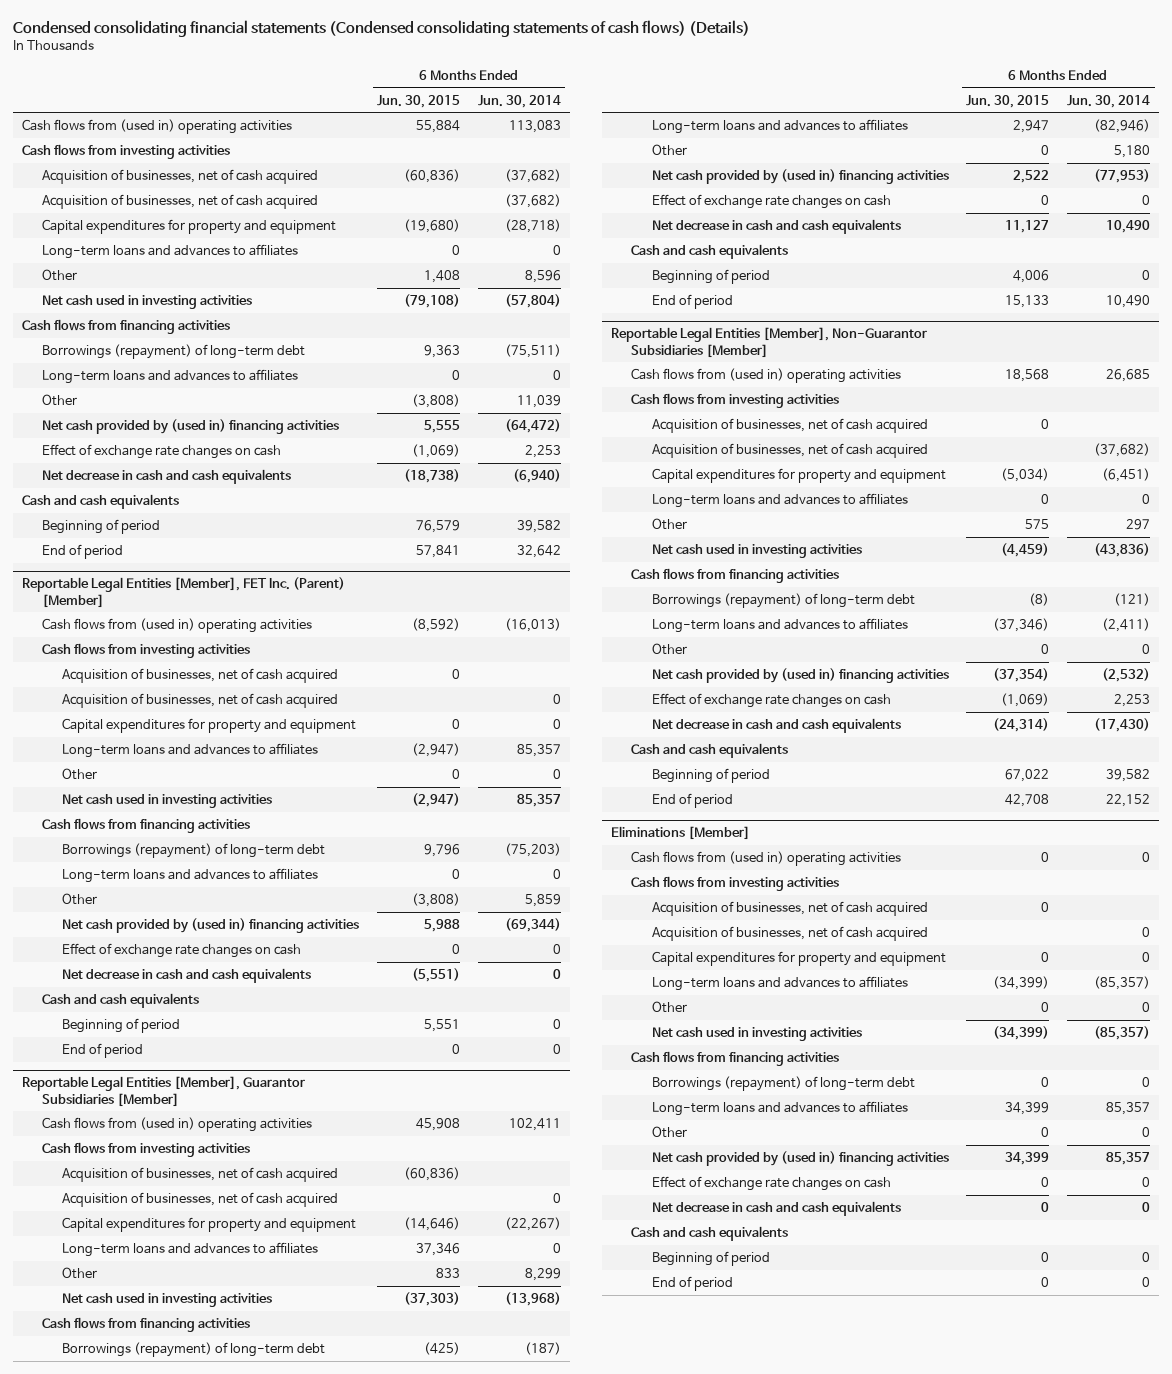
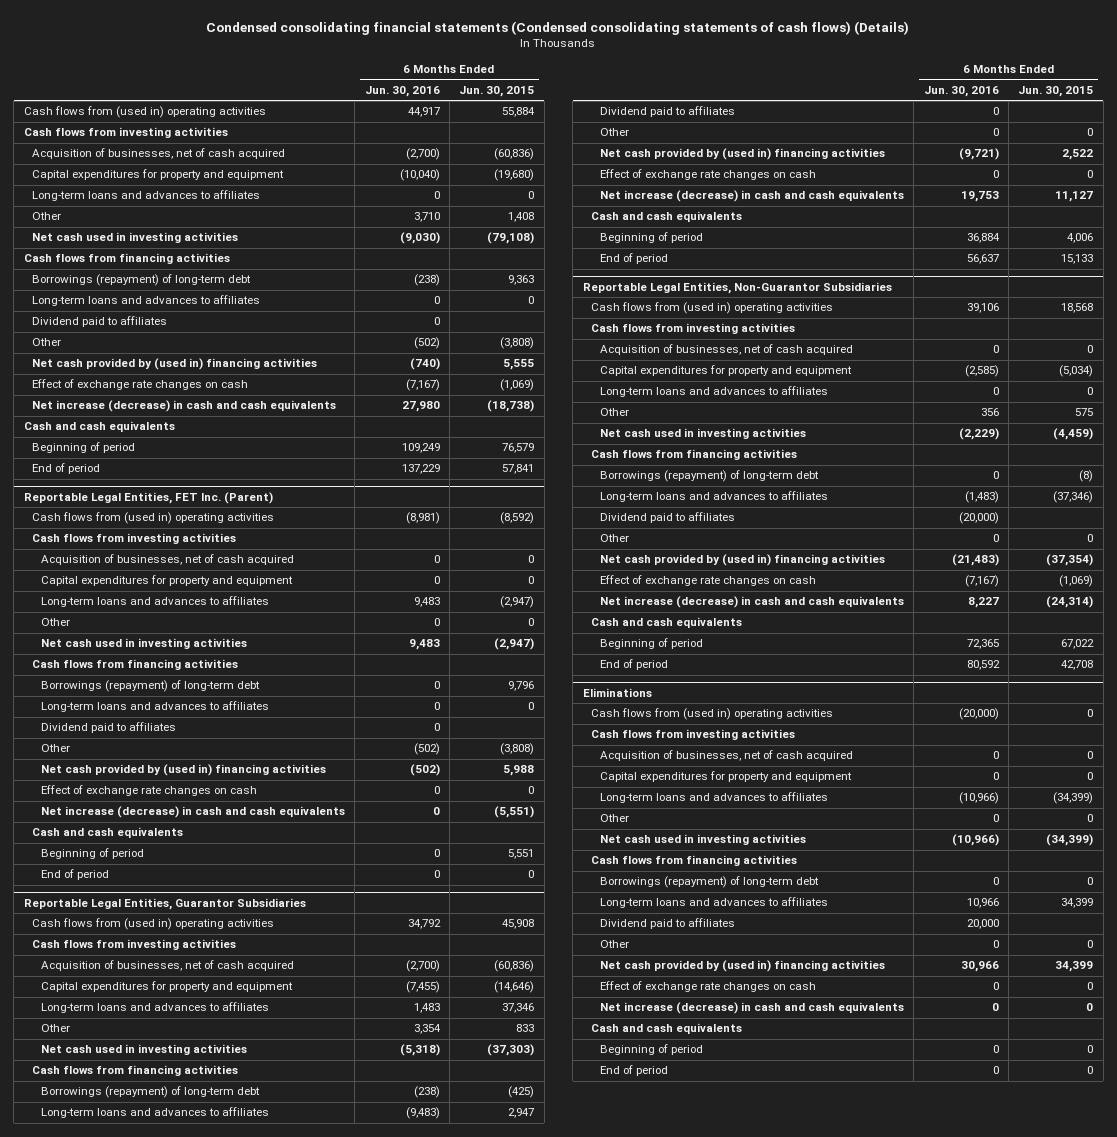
- | 6 Months Ended Jun. 30, 2015 | 6 Months Ended Jun. 30, 2014
+ | 6 Months Ended Jun. 30, 2016 | 6 Months Ended Jun. 30, 2015
- Acquisition of businesses, net of cash acquired | | (37,682)
+ Dividend paid to affiliates | 0 |
- Net decrease in cash and cash equivalents | (18,738) | (6,940)
+ Net increase (decrease) in cash and cash equivalents | 27,980 | (18,738)
- Reportable Legal Entities [Member], FET Inc. (Parent) [Member]
+ Reportable Legal Entities, FET Inc. (Parent)
- Acquisition of businesses, net of cash acquired | | 0
+ Dividend paid to affiliates | 0 |
- Net decrease in cash and cash equivalents | (5,551) | 0
+ Net increase (decrease) in cash and cash equivalents | 0 | (5,551)
- Reportable Legal Entities [Member], Guarantor Subsidiaries [Member]
+ Reportable Legal Entities, Guarantor Subsidiaries
- Acquisition of businesses, net of cash acquired | | 0
+ Dividend paid to affiliates | 0 |
- Net decrease in cash and cash equivalents | 11,127 | 10,490
+ Net increase (decrease) in cash and cash equivalents | 19,753 | 11,127
- Reportable Legal Entities [Member], Non-Guarantor Subsidiaries [Member]
+ Reportable Legal Entities, Non-Guarantor Subsidiaries
- Acquisition of businesses, net of cash acquired | | (37,682)
+ Dividend paid to affiliates | (20,000) |
- Net decrease in cash and cash equivalents | (24,314) | (17,430)
+ Net increase (decrease) in cash and cash equivalents | 8,227 | (24,314)
- Eliminations [Member]
+ Eliminations
- Acquisition of businesses, net of cash acquired | | 0
+ Dividend paid to affiliates | 20,000 |
- Net decrease in cash and cash equivalents | 0 | 0
+ Net increase (decrease) in cash and cash equivalents | 0 | 0

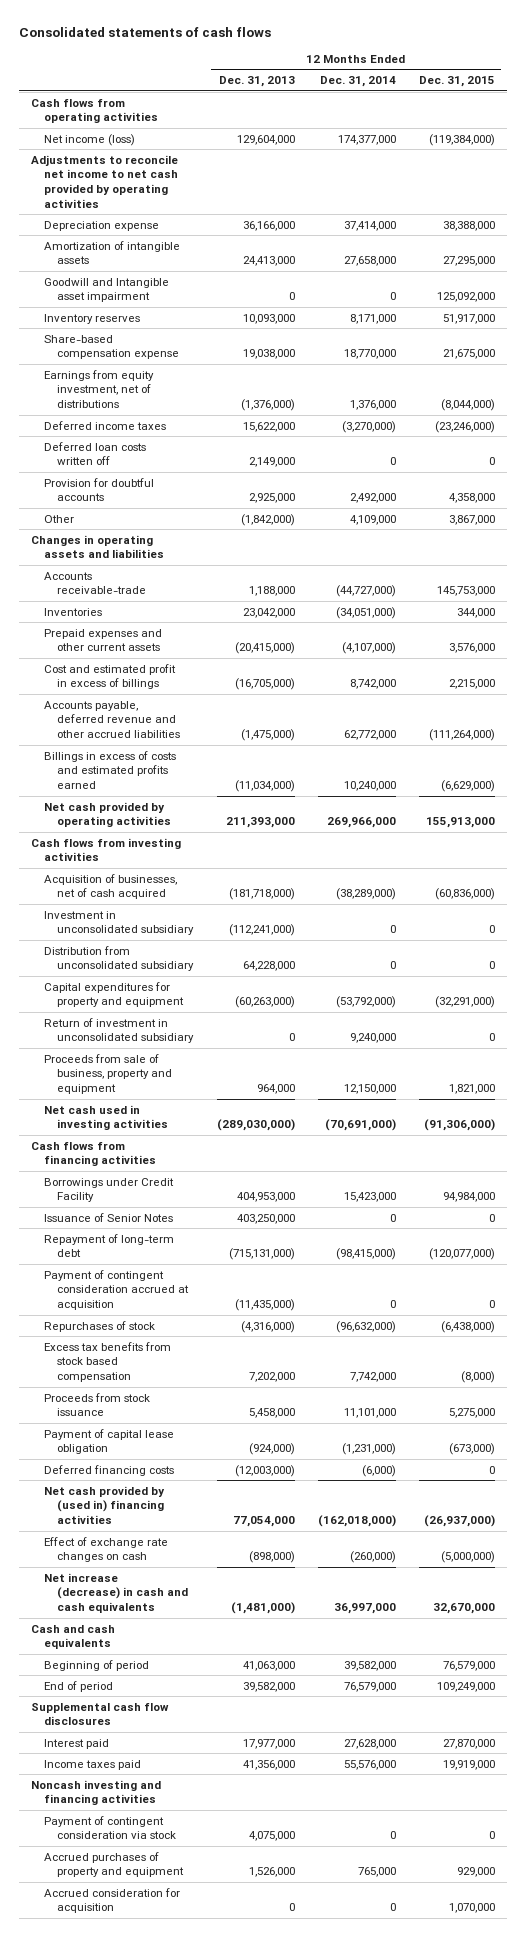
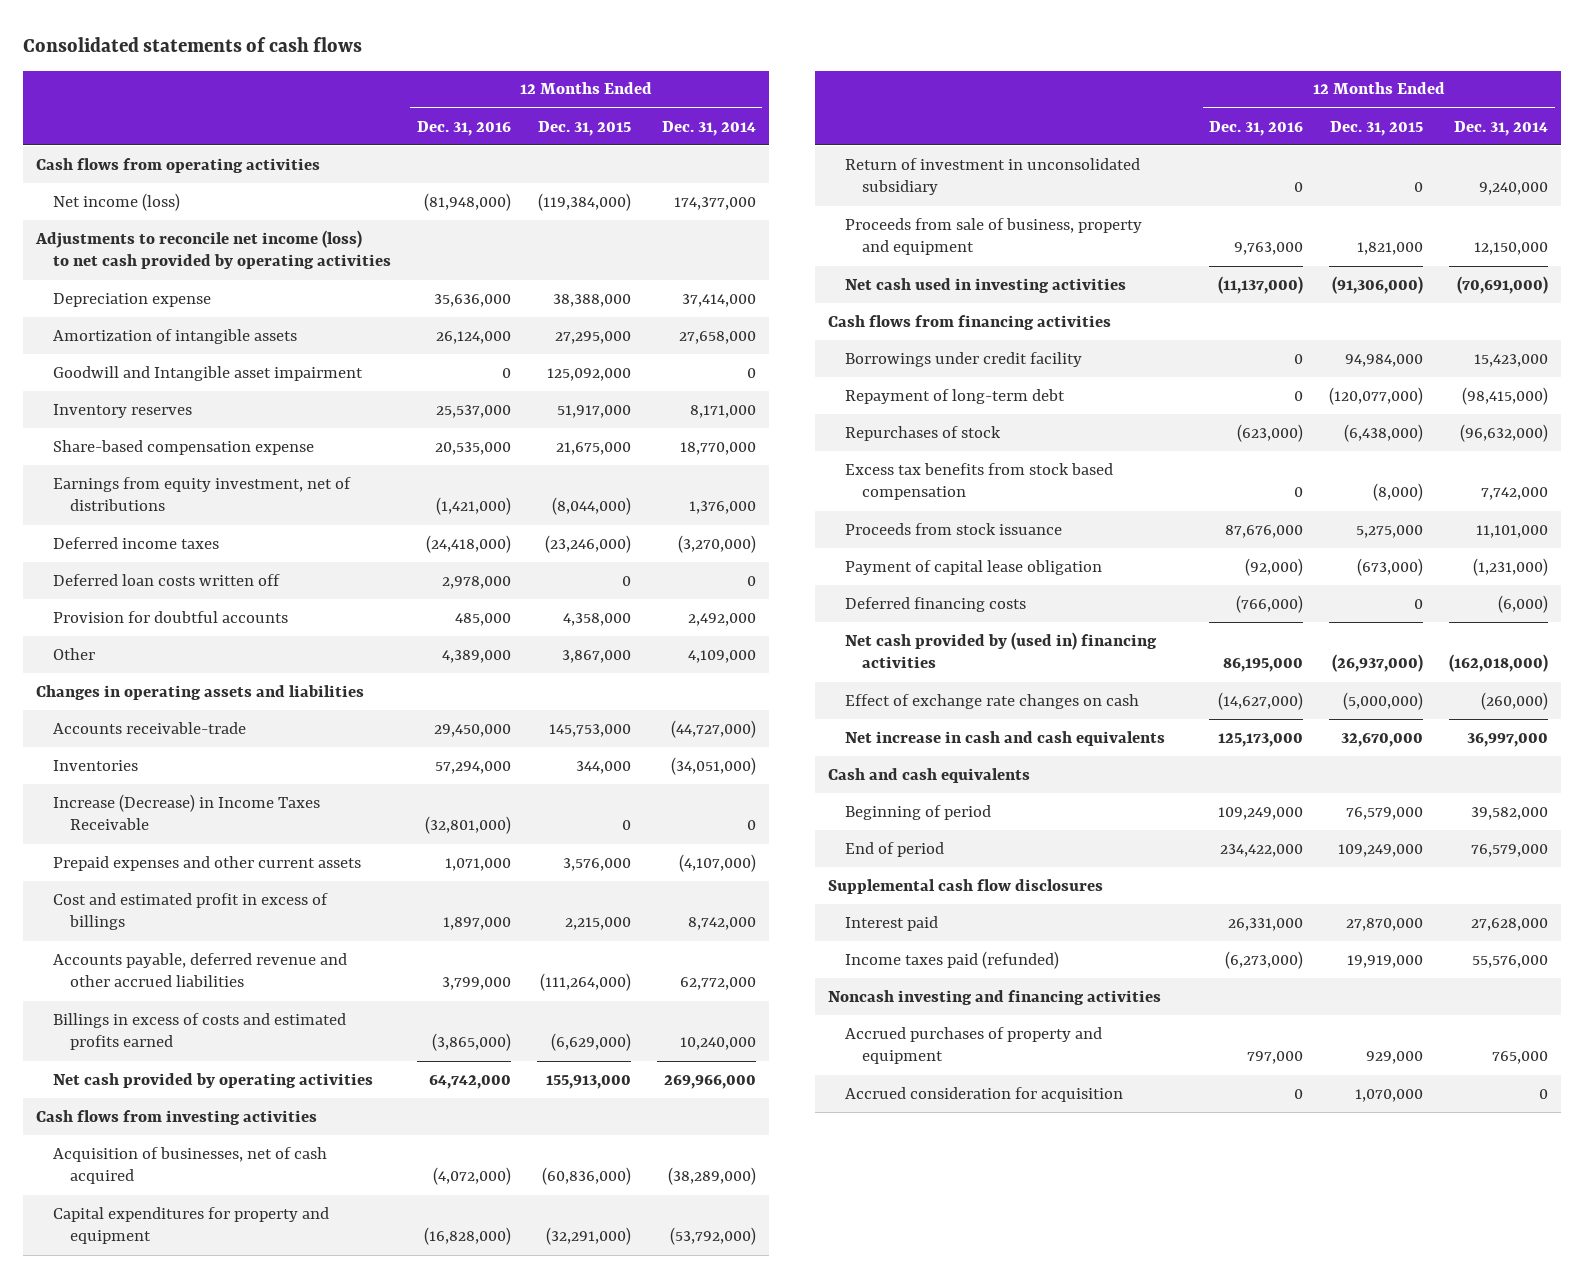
- | 12 Months Ended Dec. 31, 2013 | 12 Months Ended Dec. 31, 2014 | 12 Months Ended Dec. 31, 2015
+ | 12 Months Ended Dec. 31, 2016 | 12 Months Ended Dec. 31, 2015 | 12 Months Ended Dec. 31, 2014
- Adjustments to reconcile net income to net cash provided by operating activities
+ Adjustments to reconcile net income (loss) to net cash provided by operating activities
+ Increase (Decrease) in Income Taxes Receivable | (32,801,000) | 0 | 0
- Investment in unconsolidated subsidiary | (112,241,000) | 0 | 0
- Distribution from unconsolidated subsidiary | 64,228,000 | 0 | 0
- Borrowings under Credit Facility | 404,953,000 | 15,423,000 | 94,984,000
- Issuance of Senior Notes | 403,250,000 | 0 | 0
+ Borrowings under credit facility | 0 | 94,984,000 | 15,423,000
- Payment of contingent consideration accrued at acquisition | (11,435,000) | 0 | 0
- Net increase (decrease) in cash and cash equivalents | (1,481,000) | 36,997,000 | 32,670,000
+ Net increase in cash and cash equivalents | 125,173,000 | 32,670,000 | 36,997,000
- Income taxes paid | 41,356,000 | 55,576,000 | 19,919,000
+ Income taxes paid (refunded) | (6,273,000) | 19,919,000 | 55,576,000
- Payment of contingent consideration via stock | 4,075,000 | 0 | 0

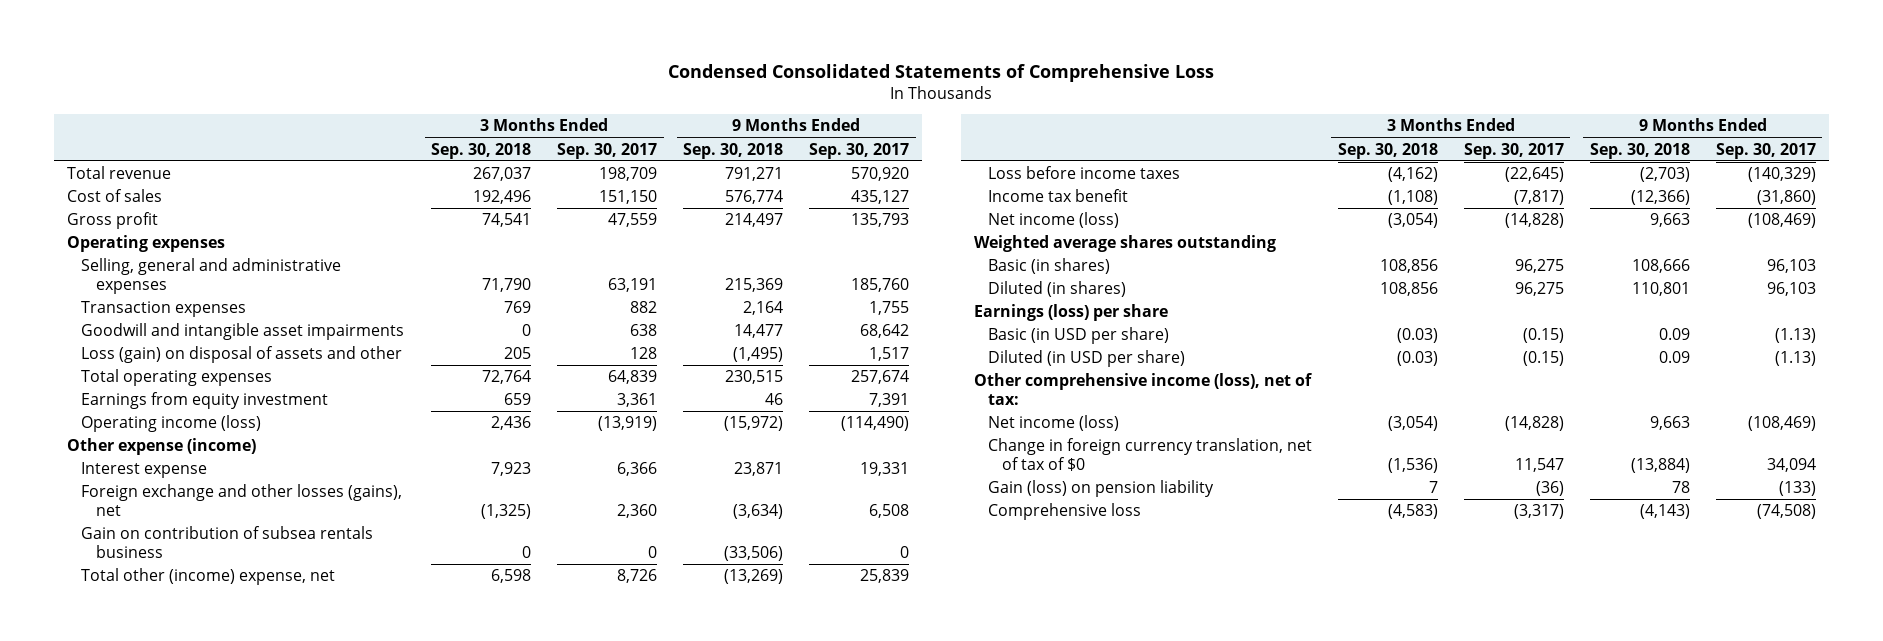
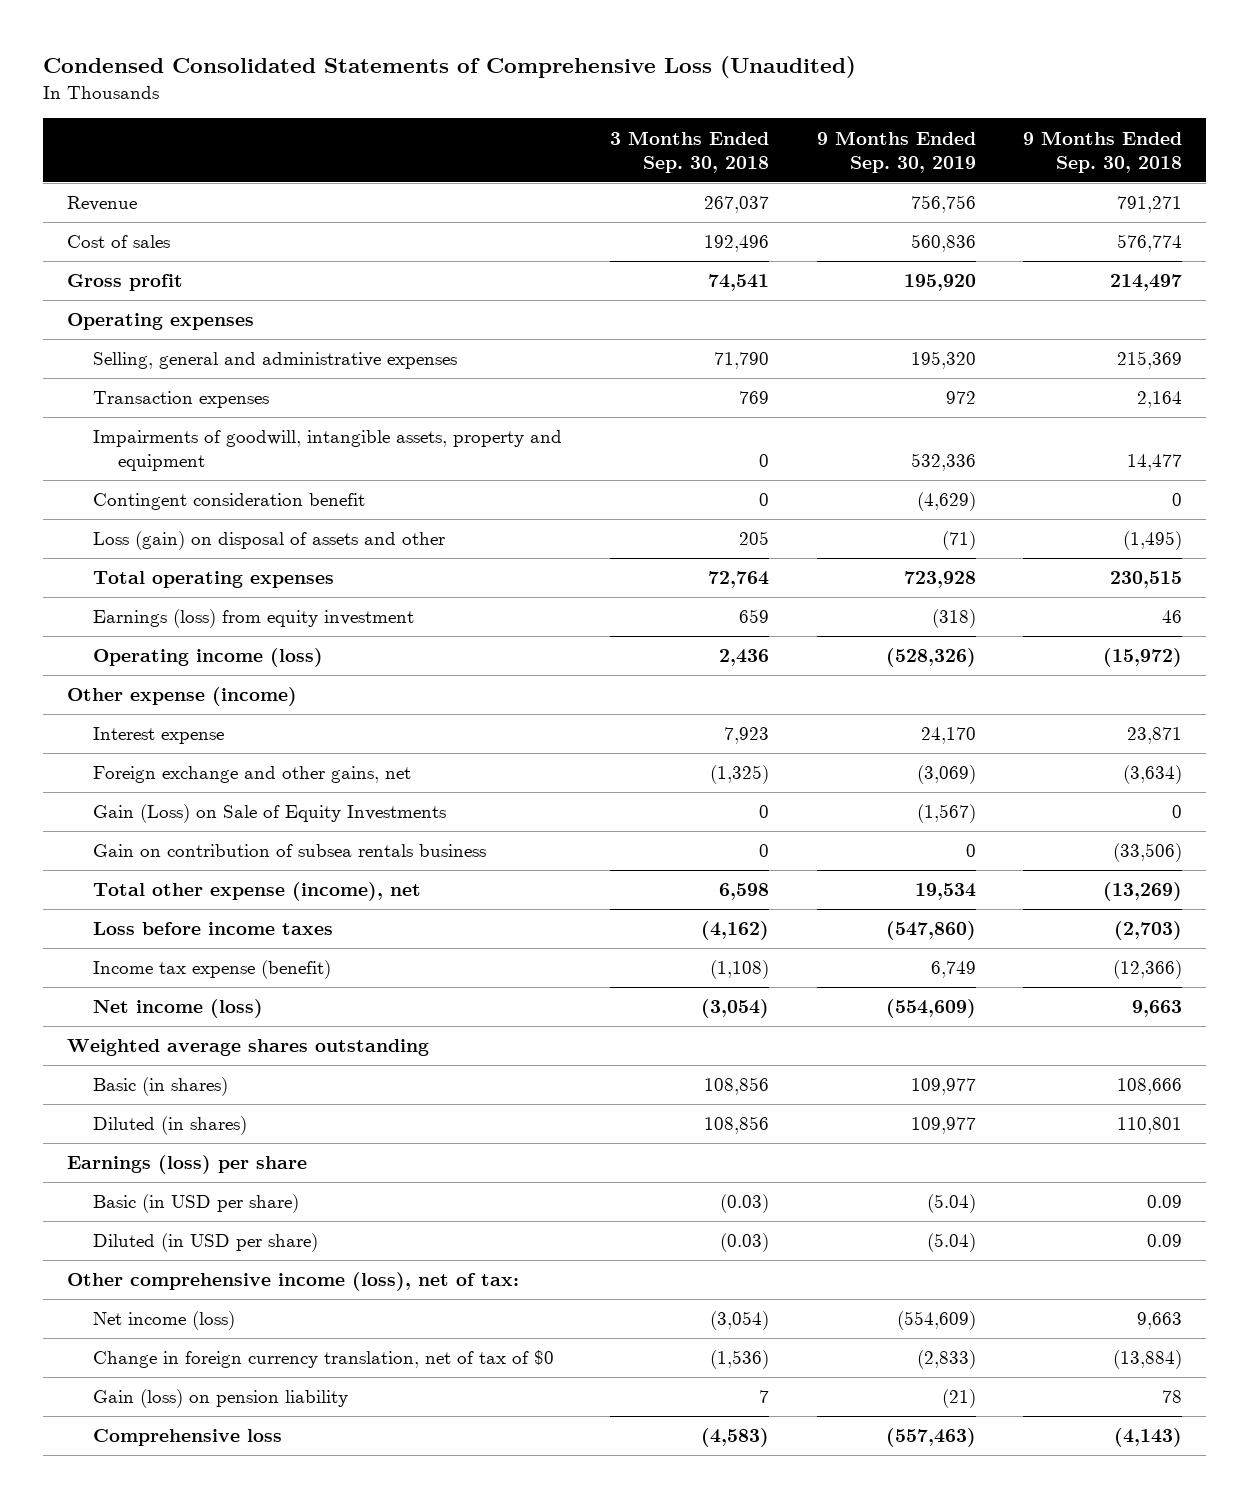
- Condensed Consolidated Statements of Comprehensive Loss
+ Condensed Consolidated Statements of Comprehensive Loss (Unaudited)
- | 3 Months Ended Sep. 30, 2018 | 3 Months Ended Sep. 30, 2017 | 9 Months Ended Sep. 30, 2018 | 9 Months Ended Sep. 30, 2017
+ | 3 Months Ended Sep. 30, 2018 | 9 Months Ended Sep. 30, 2019 | 9 Months Ended Sep. 30, 2018
- Total revenue | 267,037 | 198,709 | 791,271 | 570,920
+ Revenue | 267,037 | 756,756 | 791,271
- Goodwill and intangible asset impairments | 0 | 638 | 14,477 | 68,642
+ Impairments of goodwill, intangible assets, property and equipment | 0 | 532,336 | 14,477
+ Contingent consideration benefit | 0 | (4,629) | 0
- Earnings from equity investment | 659 | 3,361 | 46 | 7,391
+ Earnings (loss) from equity investment | 659 | (318) | 46
- Foreign exchange and other losses (gains), net | (1,325) | 2,360 | (3,634) | 6,508
+ Foreign exchange and other gains, net | (1,325) | (3,069) | (3,634)
+ Gain (Loss) on Sale of Equity Investments | 0 | (1,567) | 0
- Total other (income) expense, net | 6,598 | 8,726 | (13,269) | 25,839
+ Total other expense (income), net | 6,598 | 19,534 | (13,269)
- Income tax benefit | (1,108) | (7,817) | (12,366) | (31,860)
+ Income tax expense (benefit) | (1,108) | 6,749 | (12,366)

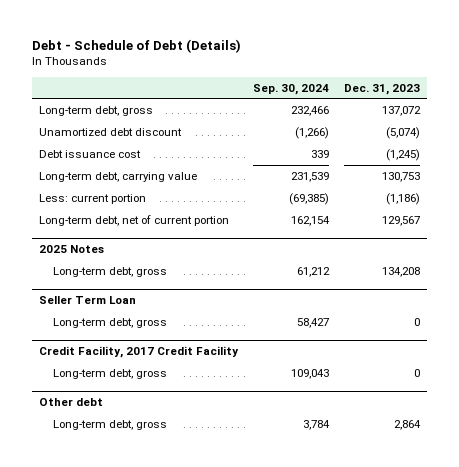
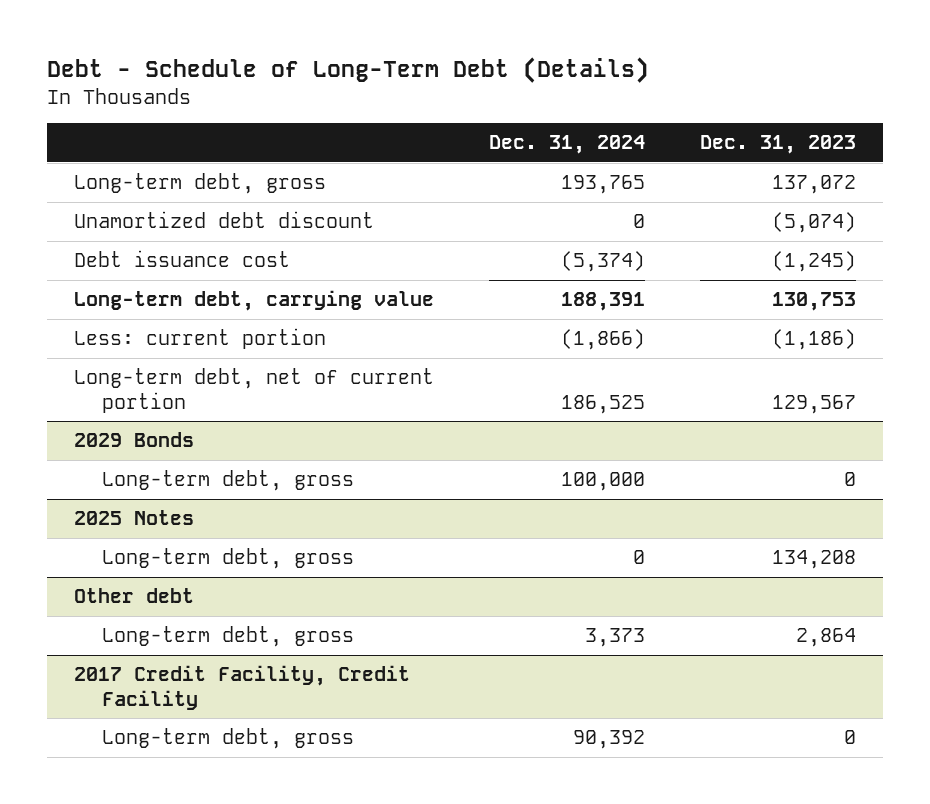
- Debt - Schedule of Debt (Details)
+ Debt - Schedule of Long-Term Debt (Details)
- | Sep. 30, 2024 | Dec. 31, 2023
+ | Dec. 31, 2024 | Dec. 31, 2023
+ 2029 Bonds
+ Long-term debt, gross | 100,000 | 0
- Seller Term Loan
- Long-term debt, gross | 58,427 | 0
- Credit Facility, 2017 Credit Facility
- Long-term debt, gross | 109,043 | 0
+ 2017 Credit Facility, Credit Facility
+ Long-term debt, gross | 90,392 | 0

